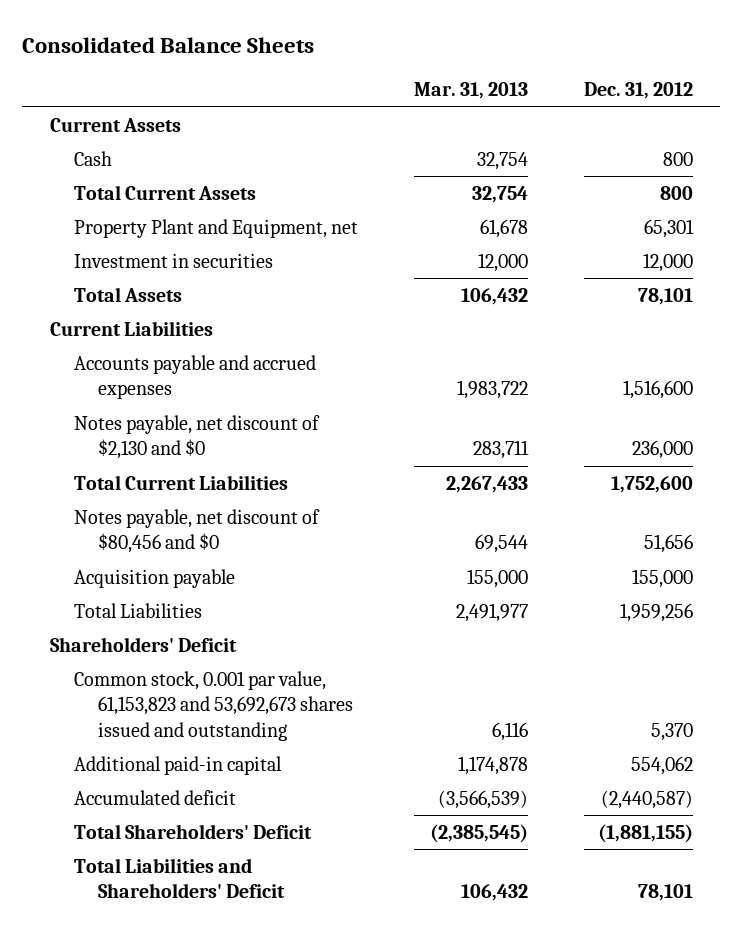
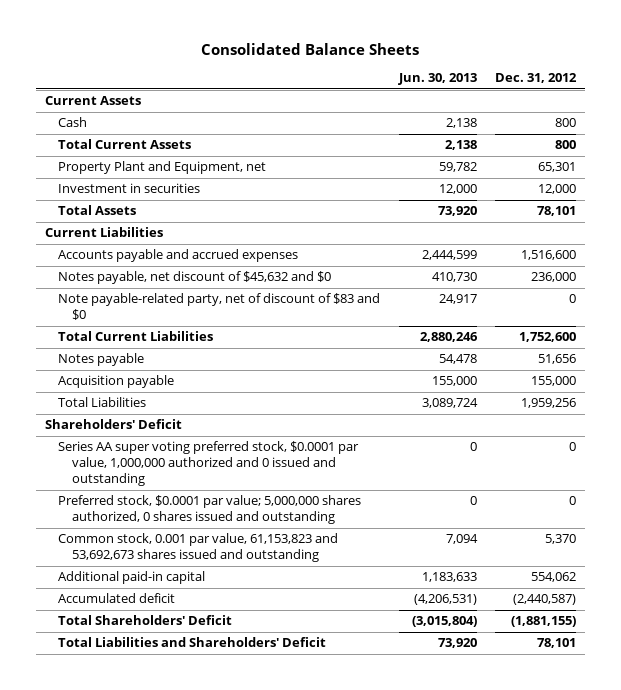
- | Mar. 31, 2013 | Dec. 31, 2012
+ | Jun. 30, 2013 | Dec. 31, 2012
- Notes payable, net discount of $2,130 and $0 | 283,711 | 236,000
+ Notes payable, net discount of $45,632 and $0 | 410,730 | 236,000
+ Note payable-related party, net of discount of $83 and $0 | 24,917 | 0
- Notes payable, net discount of $80,456 and $0 | 69,544 | 51,656
+ Notes payable | 54,478 | 51,656
+ Series AA super voting preferred stock, $0.0001 par value, 1,000,000 authorized and 0 issued and outstanding | 0 | 0
+ Preferred stock, $0.0001 par value; 5,000,000 shares authorized, 0 shares issued and outstanding | 0 | 0

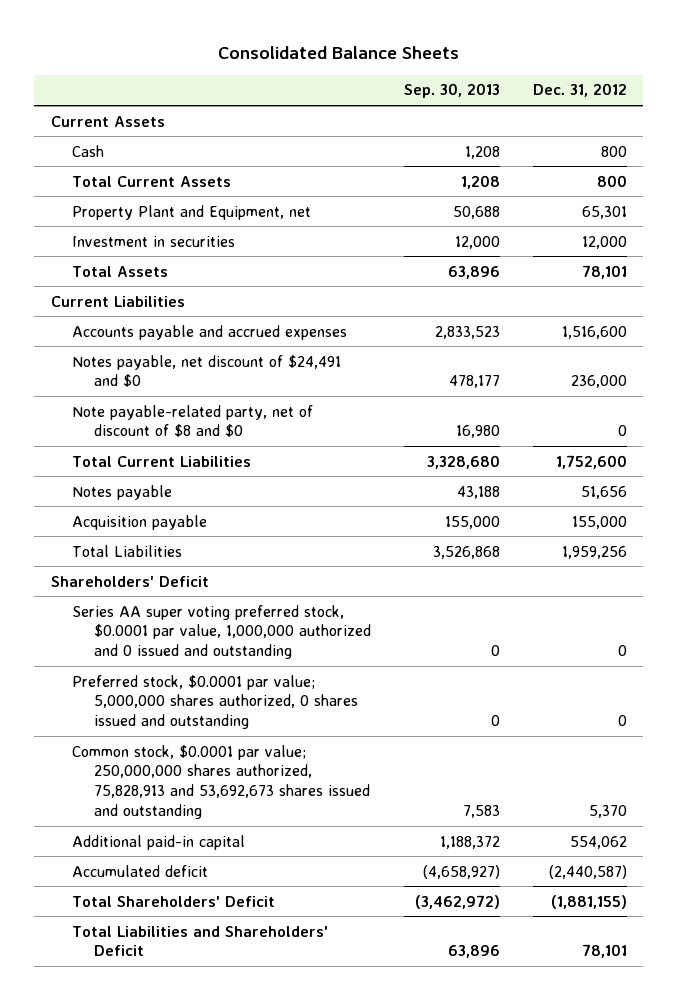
- | Jun. 30, 2013 | Dec. 31, 2012
+ | Sep. 30, 2013 | Dec. 31, 2012
- Notes payable, net discount of $45,632 and $0 | 410,730 | 236,000
- Note payable-related party, net of discount of $83 and $0 | 24,917 | 0
+ Notes payable, net discount of $24,491 and $0 | 478,177 | 236,000
+ Note payable-related party, net of discount of $8 and $0 | 16,980 | 0
- Common stock, 0.001 par value, 61,153,823 and 53,692,673 shares issued and outstanding | 7,094 | 5,370
+ Common stock, $0.0001 par value; 250,000,000 shares authorized, 75,828,913 and 53,692,673 shares issued and outstanding | 7,583 | 5,370

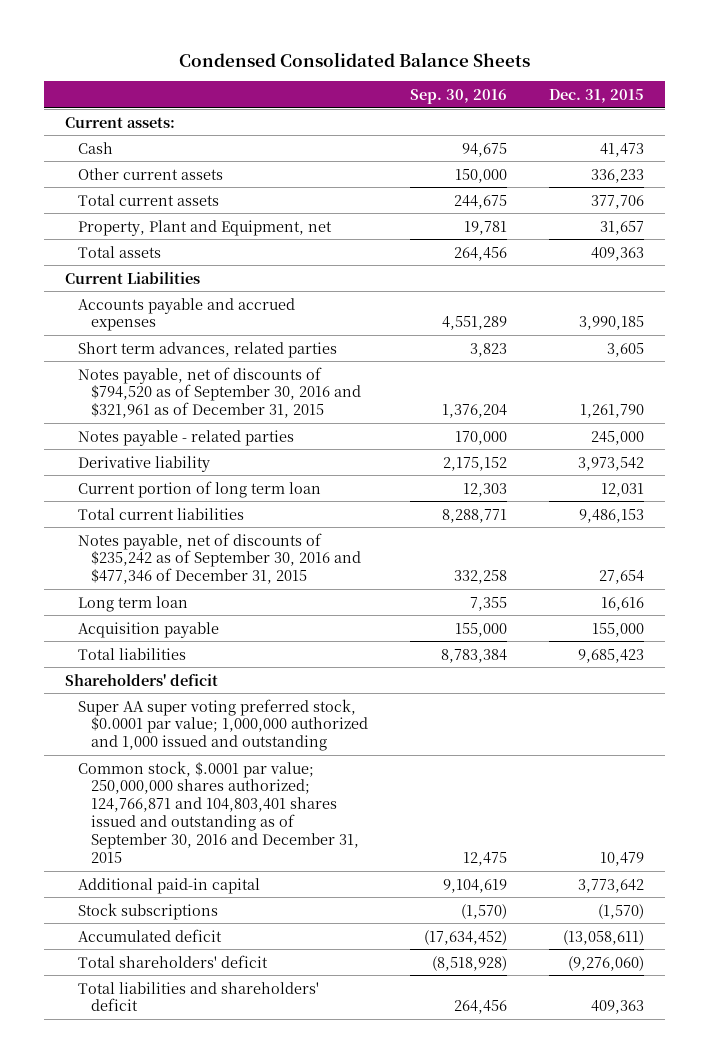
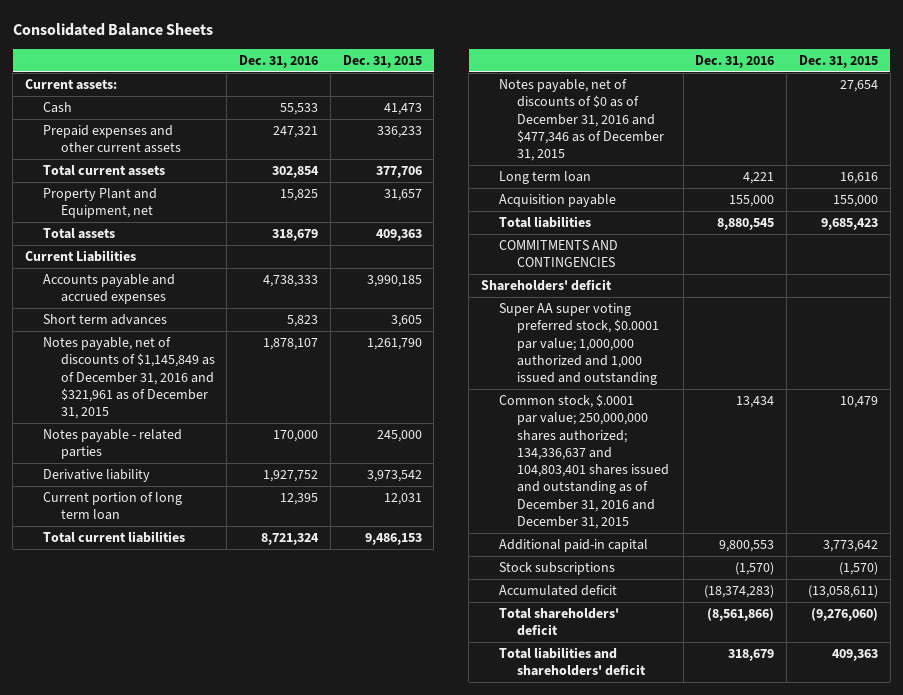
- Condensed Consolidated Balance Sheets
+ Consolidated Balance Sheets
- | Sep. 30, 2016 | Dec. 31, 2015
+ | Dec. 31, 2016 | Dec. 31, 2015
- Other current assets | 150,000 | 336,233
+ Prepaid expenses and other current assets | 247,321 | 336,233
- Property, Plant and Equipment, net | 19,781 | 31,657
+ Property Plant and Equipment, net | 15,825 | 31,657
- Short term advances, related parties | 3,823 | 3,605
- Notes payable, net of discounts of $794,520 as of September 30, 2016 and $321,961 as of December 31, 2015 | 1,376,204 | 1,261,790
+ Short term advances | 5,823 | 3,605
+ Notes payable, net of discounts of $1,145,849 as of December 31, 2016 and $321,961 as of December 31, 2015 | 1,878,107 | 1,261,790
- Notes payable, net of discounts of $235,242 as of September 30, 2016 and $477,346 of December 31, 2015 | 332,258 | 27,654
+ Notes payable, net of discounts of $0 as of December 31, 2016 and $477,346 as of December 31, 2015 | | 27,654
+ COMMITMENTS AND CONTINGENCIES
- Common stock, $.0001 par value; 250,000,000 shares authorized; 124,766,871 and 104,803,401 shares issued and outstanding as of September 30, 2016 and December 31, 2015 | 12,475 | 10,479
+ Common stock, $.0001 par value; 250,000,000 shares authorized; 134,336,637 and 104,803,401 shares issued and outstanding as of December 31, 2016 and December 31, 2015 | 13,434 | 10,479

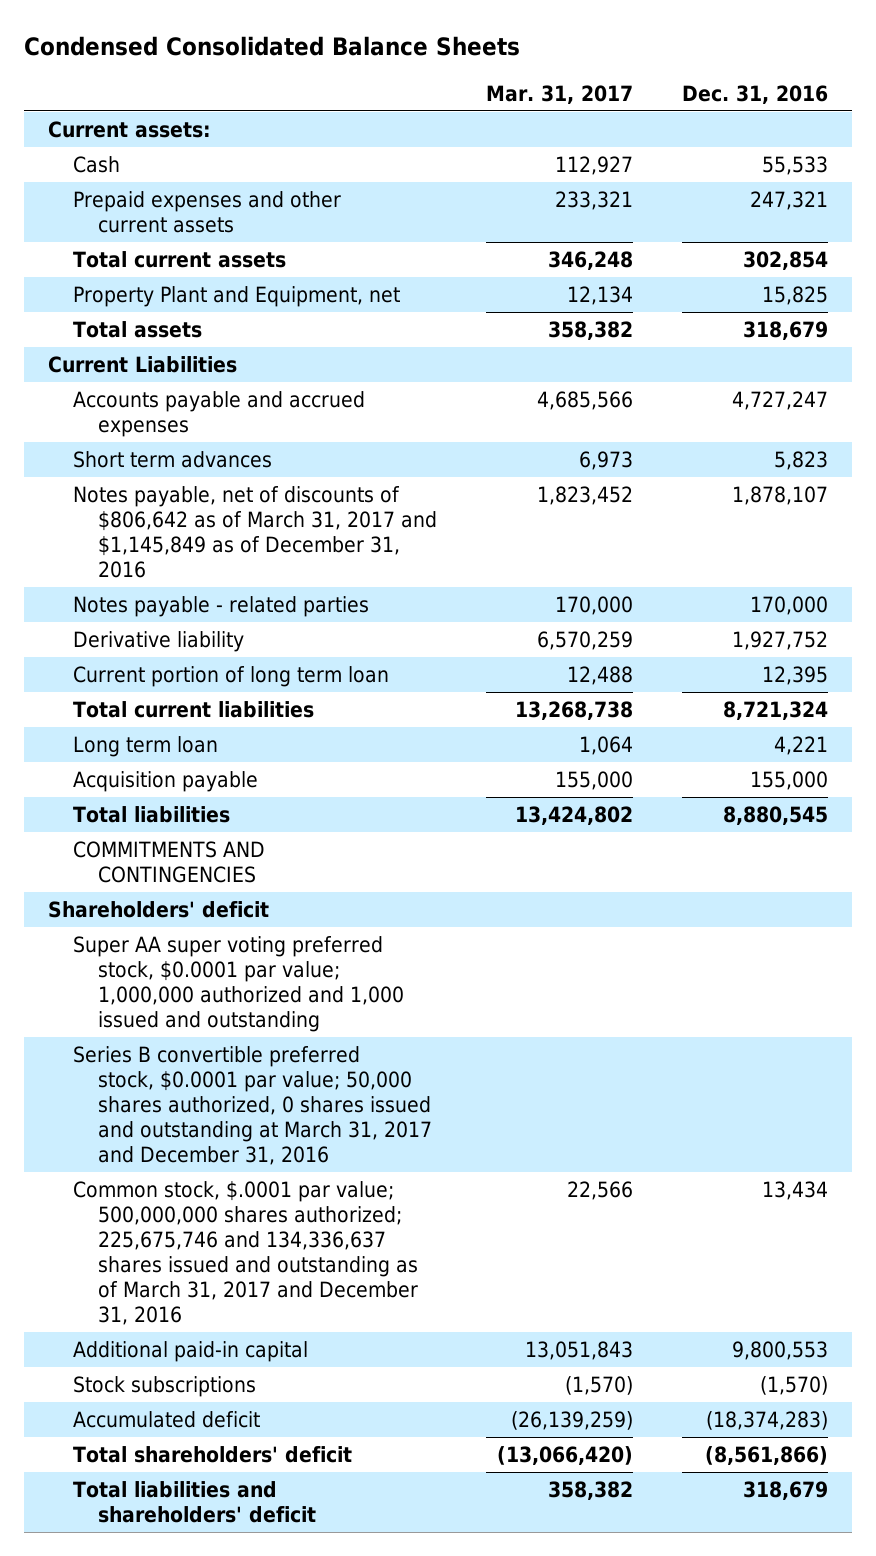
- Consolidated Balance Sheets
+ Condensed Consolidated Balance Sheets
- | Dec. 31, 2016 | Dec. 31, 2015
+ | Mar. 31, 2017 | Dec. 31, 2016
- Accounts payable and accrued expenses | 4,738,333 | 3,990,185
+ Accounts payable and accrued expenses | 4,685,566 | 4,727,247
- Notes payable, net of discounts of $1,145,849 as of December 31, 2016 and $321,961 as of December 31, 2015 | 1,878,107 | 1,261,790
+ Notes payable, net of discounts of $806,642 as of March 31, 2017 and $1,145,849 as of December 31, 2016 | 1,823,452 | 1,878,107
- Notes payable, net of discounts of $0 as of December 31, 2016 and $477,346 as of December 31, 2015 | | 27,654
- Common stock, $.0001 par value; 250,000,000 shares authorized; 134,336,637 and 104,803,401 shares issued and outstanding as of December 31, 2016 and December 31, 2015 | 13,434 | 10,479
+ Series B convertible preferred stock, $0.0001 par value; 50,000 shares authorized, 0 shares issued and outstanding at March 31, 2017 and December 31, 2016
+ Common stock, $.0001 par value; 500,000,000 shares authorized; 225,675,746 and 134,336,637 shares issued and outstanding as of March 31, 2017 and December 31, 2016 | 22,566 | 13,434

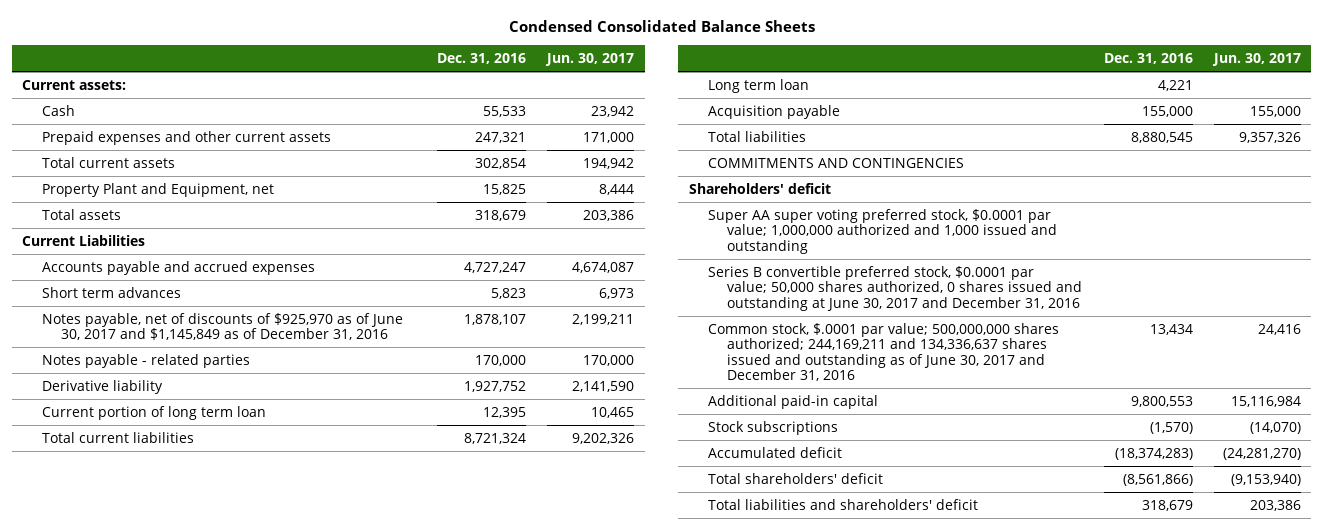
- | Mar. 31, 2017 | Dec. 31, 2016
+ | Dec. 31, 2016 | Jun. 30, 2017
- Notes payable, net of discounts of $806,642 as of March 31, 2017 and $1,145,849 as of December 31, 2016 | 1,823,452 | 1,878,107
+ Notes payable, net of discounts of $925,970 as of June 30, 2017 and $1,145,849 as of December 31, 2016 | 1,878,107 | 2,199,211
- Series B convertible preferred stock, $0.0001 par value; 50,000 shares authorized, 0 shares issued and outstanding at March 31, 2017 and December 31, 2016
- Common stock, $.0001 par value; 500,000,000 shares authorized; 225,675,746 and 134,336,637 shares issued and outstanding as of March 31, 2017 and December 31, 2016 | 22,566 | 13,434
+ Series B convertible preferred stock, $0.0001 par value; 50,000 shares authorized, 0 shares issued and outstanding at June 30, 2017 and December 31, 2016
+ Common stock, $.0001 par value; 500,000,000 shares authorized; 244,169,211 and 134,336,637 shares issued and outstanding as of June 30, 2017 and December 31, 2016 | 13,434 | 24,416

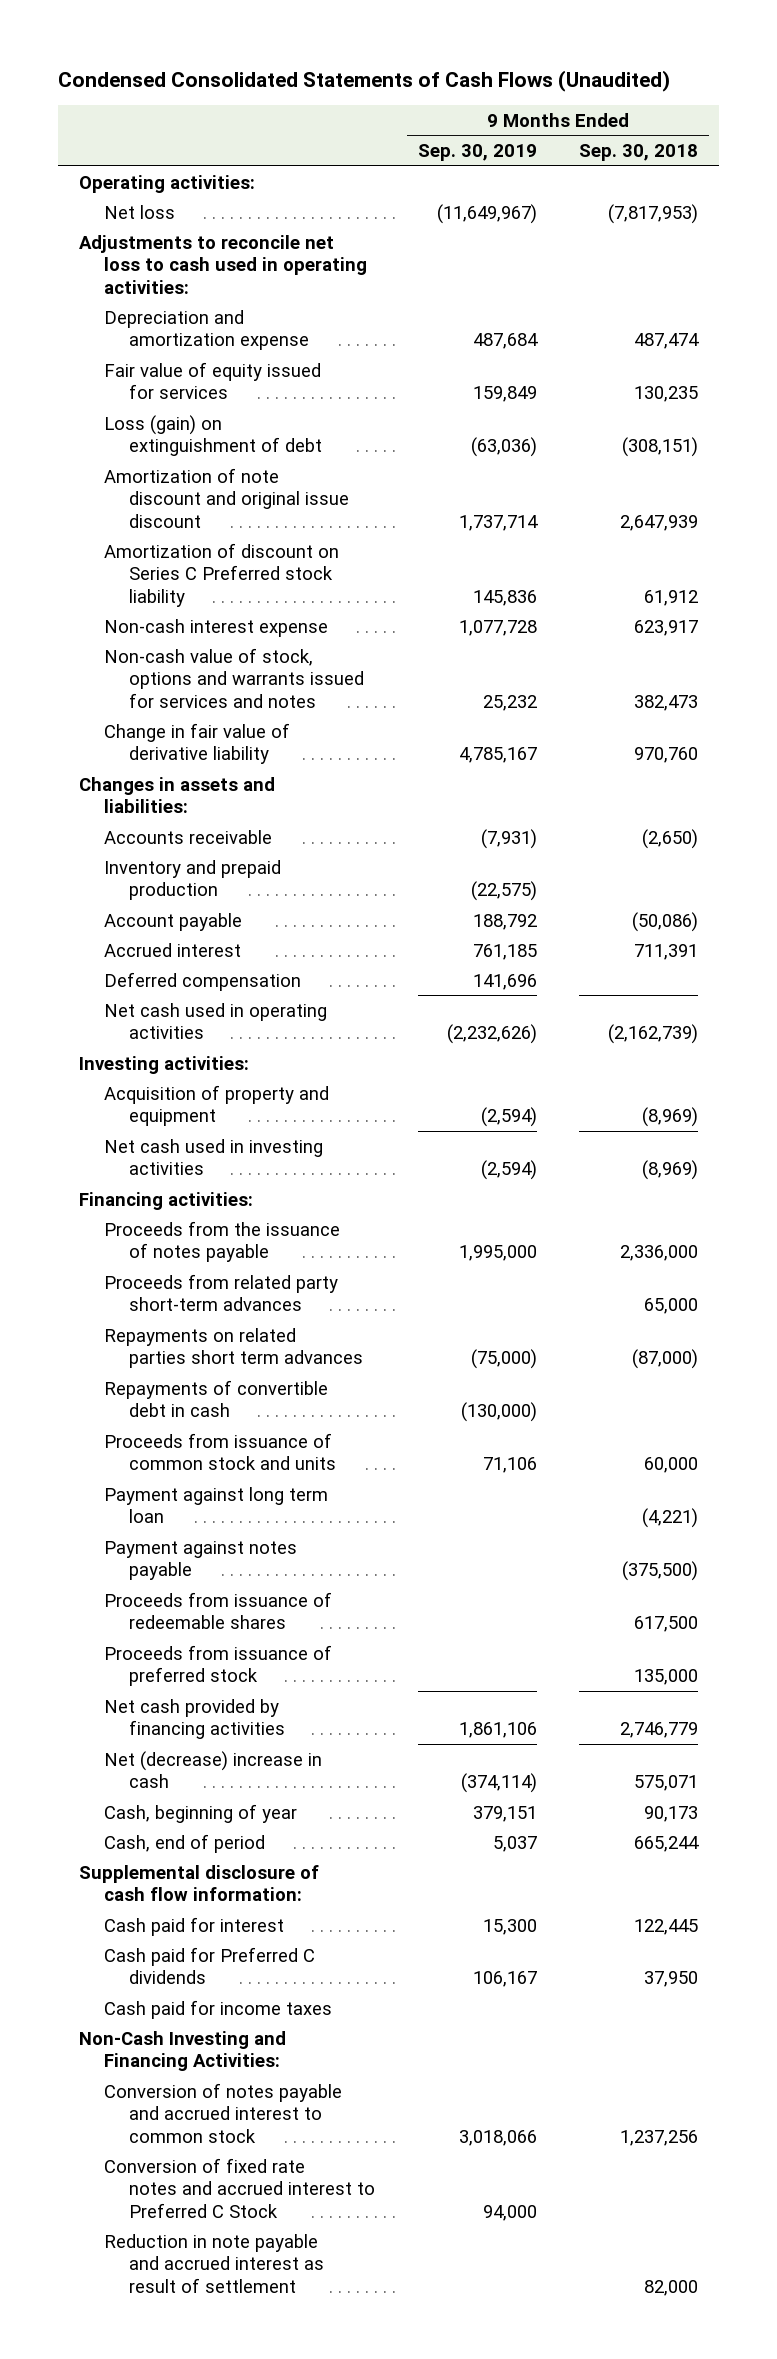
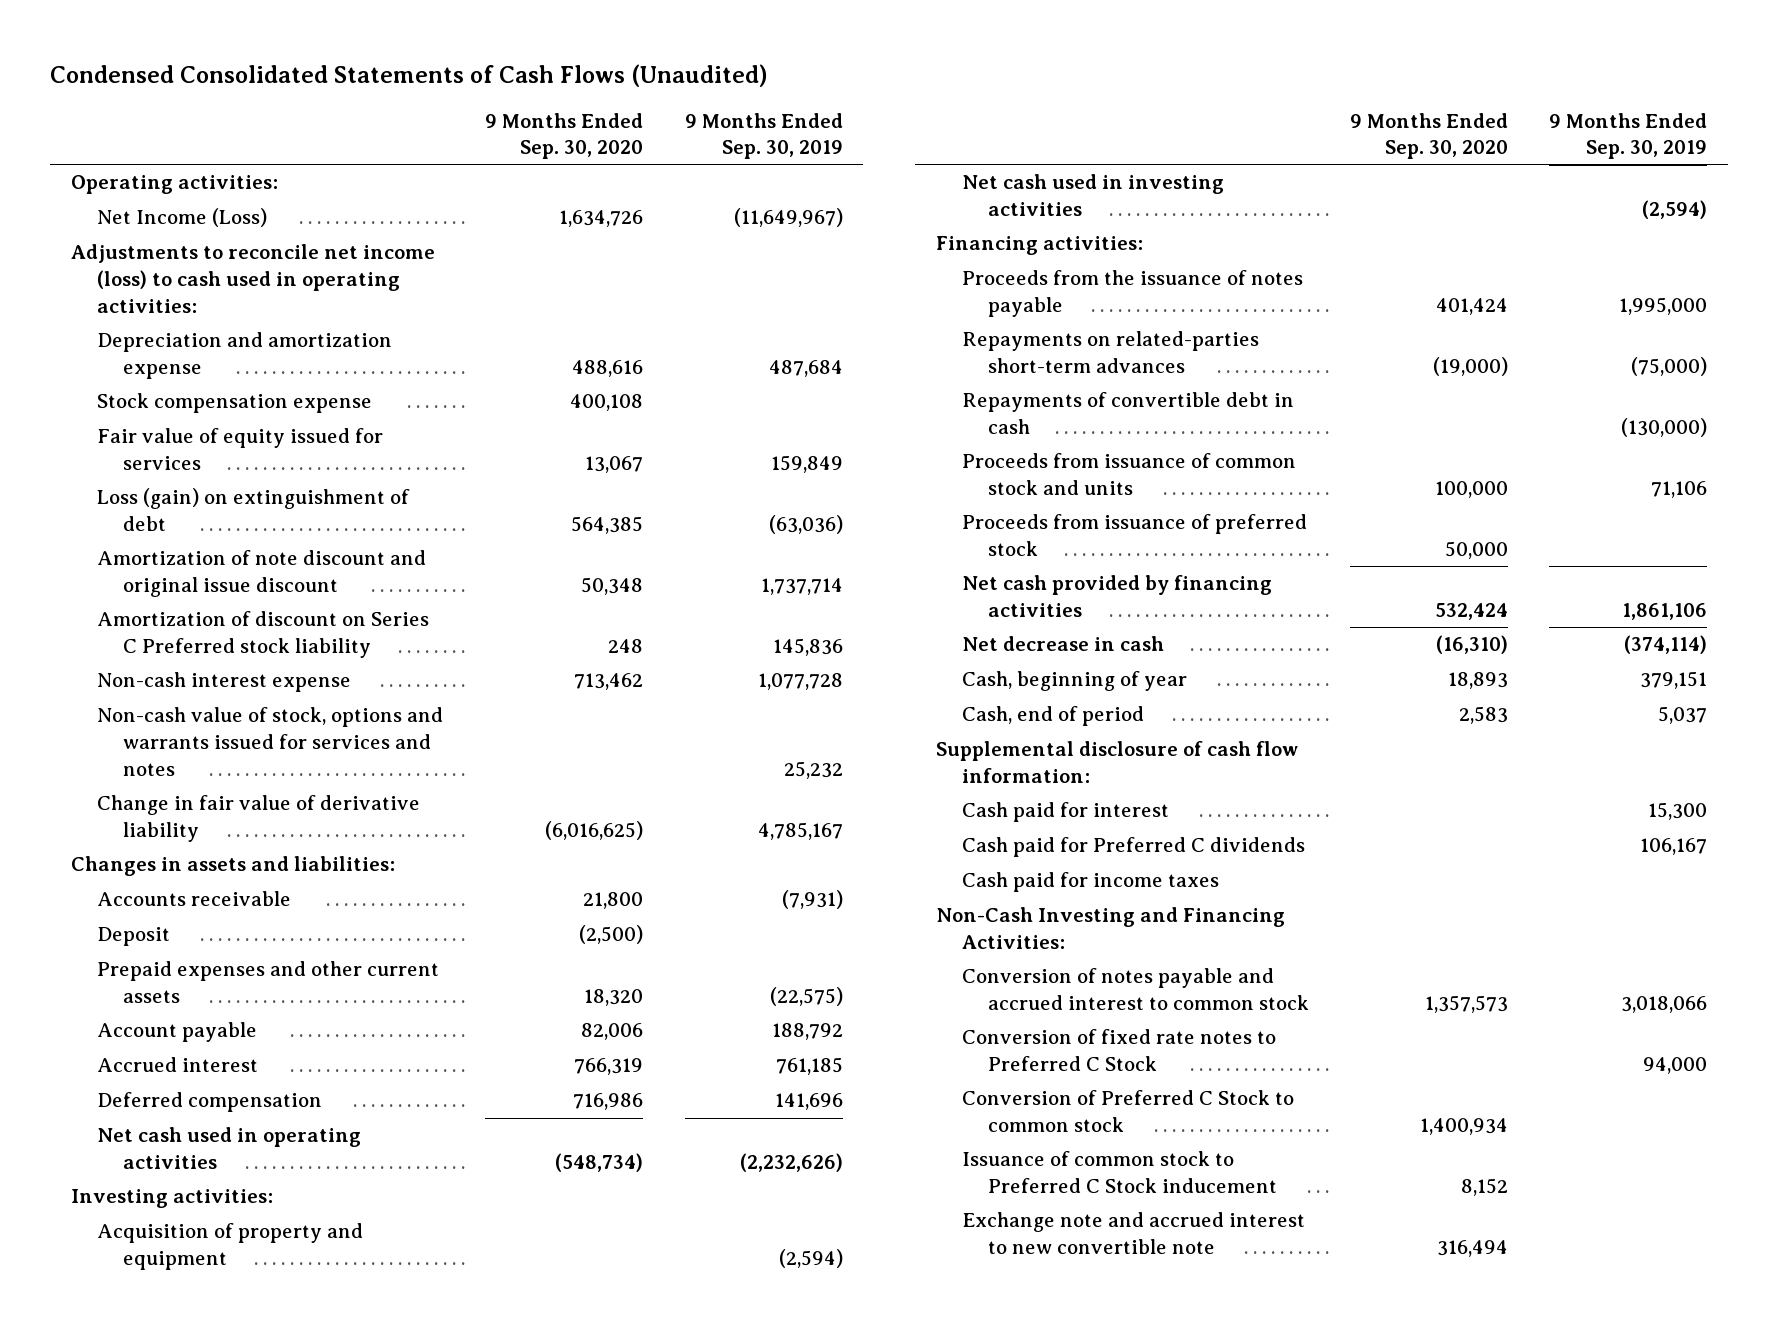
- | 9 Months Ended Sep. 30, 2019 | 9 Months Ended Sep. 30, 2018
+ | 9 Months Ended Sep. 30, 2020 | 9 Months Ended Sep. 30, 2019
- Net loss | (11,649,967) | (7,817,953)
- Adjustments to reconcile net loss to cash used in operating activities:
+ Net Income (Loss) | 1,634,726 | (11,649,967)
+ Adjustments to reconcile net income (loss) to cash used in operating activities:
+ Stock compensation expense | 400,108 |
- Inventory and prepaid production | (22,575) |
+ Deposit | (2,500) |
+ Prepaid expenses and other current assets | 18,320 | (22,575)
- Proceeds from related party short-term advances | | 65,000
- Repayments on related parties short term advances | (75,000) | (87,000)
+ Repayments on related-parties short-term advances | (19,000) | (75,000)
- Payment against long term loan | | (4,221)
- Payment against notes payable | | (375,500)
- Proceeds from issuance of redeemable shares | | 617,500
- Net (decrease) increase in cash | (374,114) | 575,071
+ Net decrease in cash | (16,310) | (374,114)
- Conversion of fixed rate notes and accrued interest to Preferred C Stock | 94,000 |
- Reduction in note payable and accrued interest as result of settlement | | 82,000
+ Conversion of fixed rate notes to Preferred C Stock | | 94,000
+ Conversion of Preferred C Stock to common stock | 1,400,934 |
+ Issuance of common stock to Preferred C Stock inducement | 8,152 |
+ Exchange note and accrued interest to new convertible note | 316,494 |

